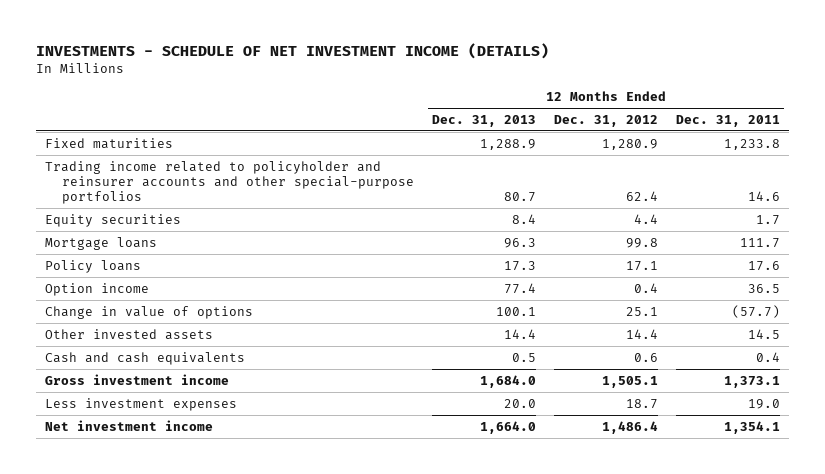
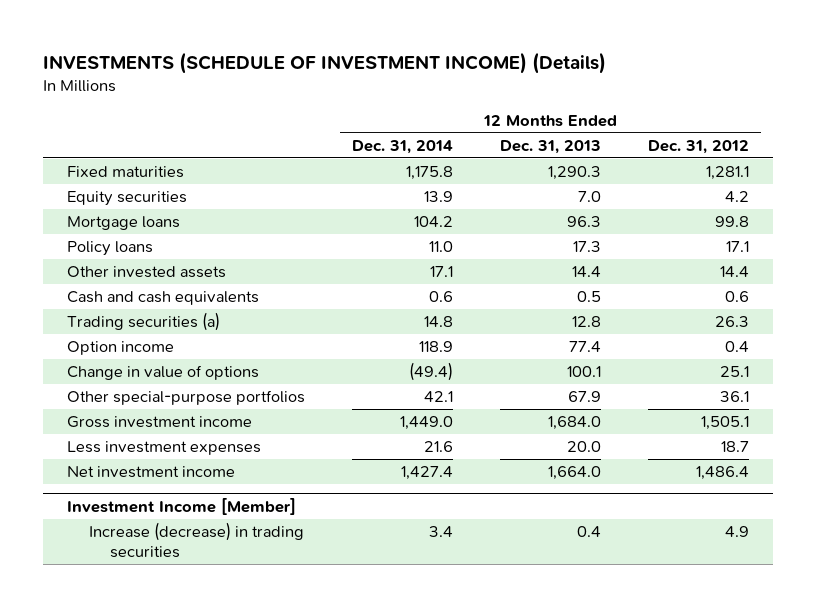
- INVESTMENTS - SCHEDULE OF NET INVESTMENT INCOME (DETAILS)
+ INVESTMENTS (SCHEDULE OF INVESTMENT INCOME) (Details)
- | 12 Months Ended Dec. 31, 2013 | 12 Months Ended Dec. 31, 2012 | 12 Months Ended Dec. 31, 2011
+ | 12 Months Ended Dec. 31, 2014 | 12 Months Ended Dec. 31, 2013 | 12 Months Ended Dec. 31, 2012
- Fixed maturities | 1,288.9 | 1,280.9 | 1,233.8
- Trading income related to policyholder and reinsurer accounts and other special-purpose portfolios | 80.7 | 62.4 | 14.6
- Equity securities | 8.4 | 4.4 | 1.7
+ Fixed maturities | 1,175.8 | 1,290.3 | 1,281.1
+ Equity securities | 13.9 | 7.0 | 4.2
+ Trading securities (a) | 14.8 | 12.8 | 26.3
moved down: Option income | 118.9 | 77.4 | 0.4
moved down: Change in value of options | (49.4) | 100.1 | 25.1
+ Other special-purpose portfolios | 42.1 | 67.9 | 36.1
+ Investment Income [Member]
+ Increase (decrease) in trading securities | 3.4 | 0.4 | 4.9

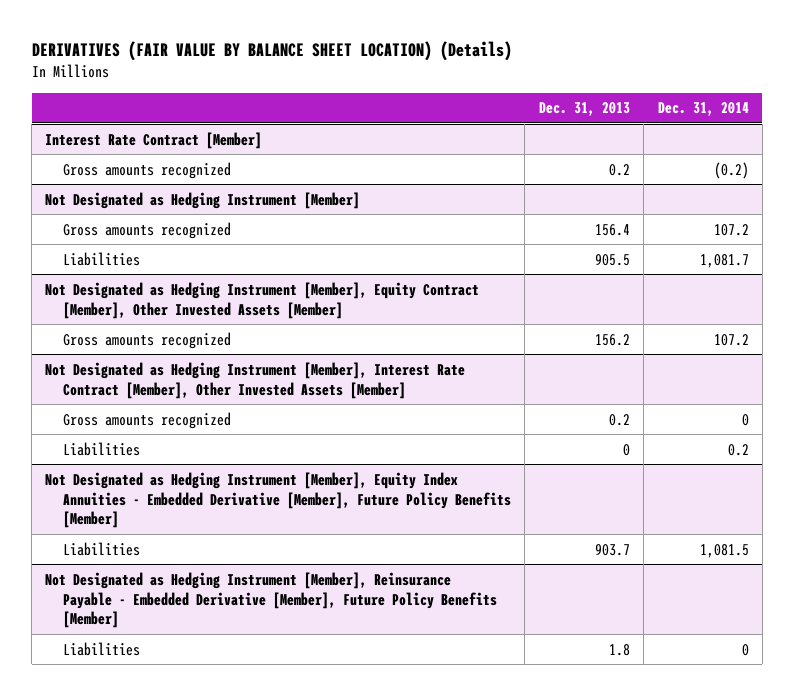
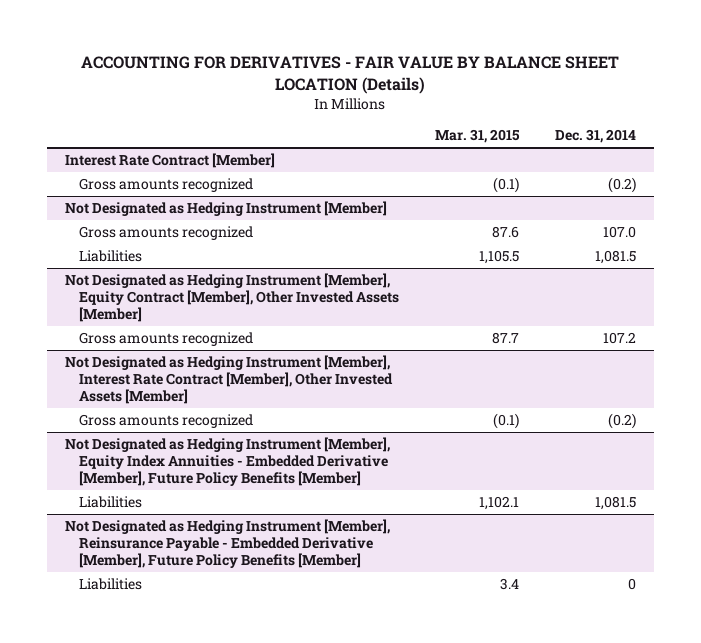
- DERIVATIVES (FAIR VALUE BY BALANCE SHEET LOCATION) (Details)
+ ACCOUNTING FOR DERIVATIVES - FAIR VALUE BY BALANCE SHEET LOCATION (Details)
- | Dec. 31, 2013 | Dec. 31, 2014
+ | Mar. 31, 2015 | Dec. 31, 2014
@ Not Designated as Hedging Instrument [Member]
- Gross amounts recognized | 156.4 | 107.2
- Liabilities | 905.5 | 1,081.7
+ Gross amounts recognized | 87.6 | 107.0
+ Liabilities | 1,105.5 | 1,081.5
@ Not Designated as Hedging Instrument [Member], Interest Rate Contract [Member], Other Invested Assets [Member]
- Gross amounts recognized | 0.2 | 0
- Liabilities | 0 | 0.2
+ Gross amounts recognized | (0.1) | (0.2)

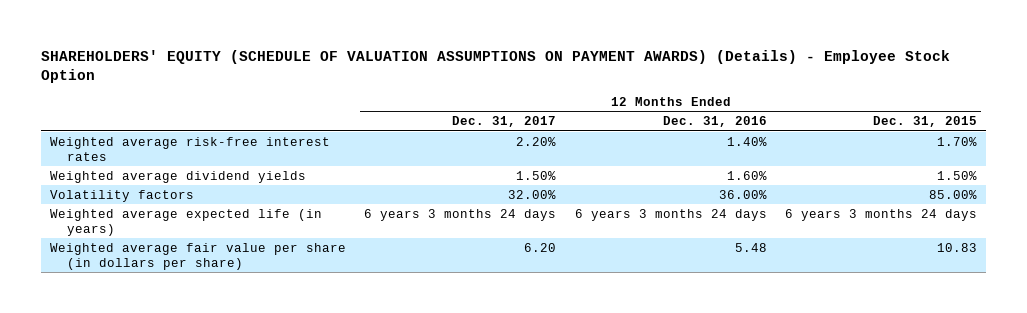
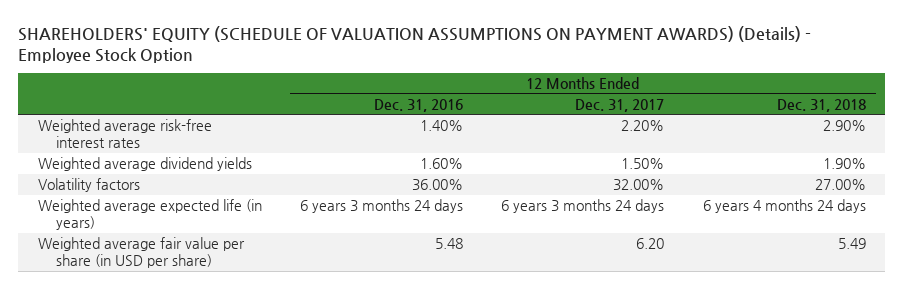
- | 12 Months Ended Dec. 31, 2017 | 12 Months Ended Dec. 31, 2016 | 12 Months Ended Dec. 31, 2015
+ | 12 Months Ended Dec. 31, 2016 | 12 Months Ended Dec. 31, 2017 | 12 Months Ended Dec. 31, 2018
- Weighted average fair value per share (in dollars per share) | 6.20 | 5.48 | 10.83
+ Weighted average fair value per share (in USD per share) | 5.48 | 6.20 | 5.49

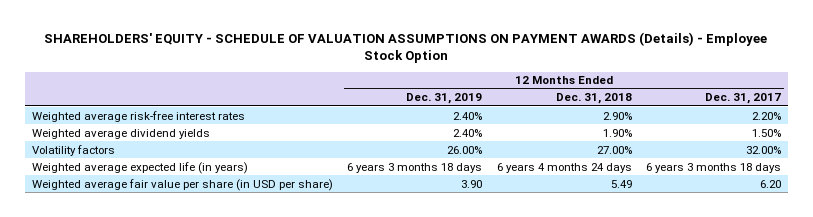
- SHAREHOLDERS' EQUITY (SCHEDULE OF VALUATION ASSUMPTIONS ON PAYMENT AWARDS) (Details) - Employee Stock Option
+ SHAREHOLDERS' EQUITY - SCHEDULE OF VALUATION ASSUMPTIONS ON PAYMENT AWARDS (Details) - Employee Stock Option
- | 12 Months Ended Dec. 31, 2016 | 12 Months Ended Dec. 31, 2017 | 12 Months Ended Dec. 31, 2018
+ | 12 Months Ended Dec. 31, 2019 | 12 Months Ended Dec. 31, 2018 | 12 Months Ended Dec. 31, 2017
- Weighted average expected life (in years) | 6 years 3 months 24 days | 6 years 3 months 24 days | 6 years 4 months 24 days
+ Weighted average expected life (in years) | 6 years 3 months 18 days | 6 years 4 months 24 days | 6 years 3 months 18 days

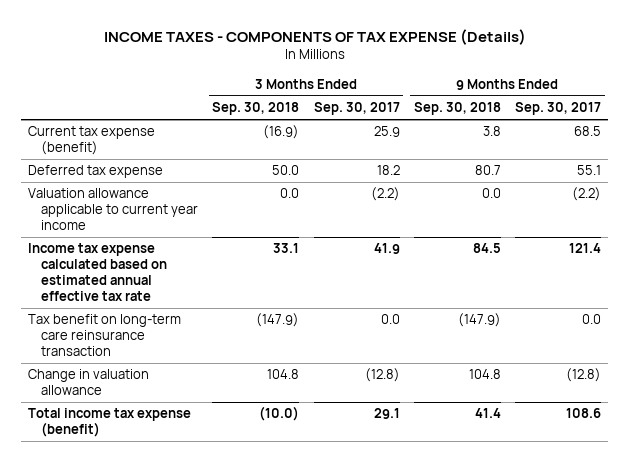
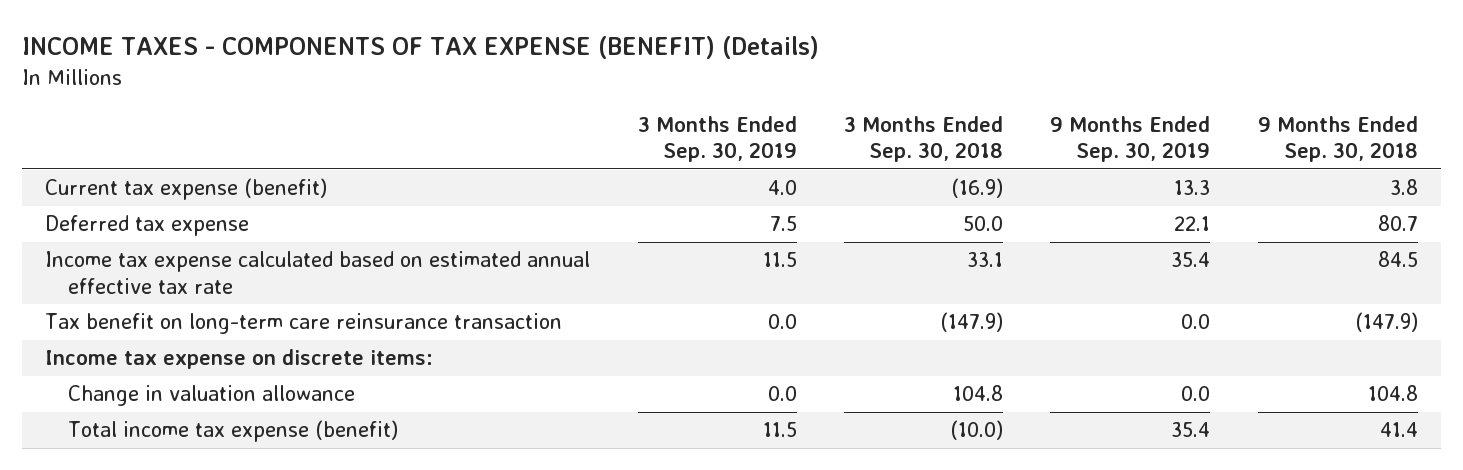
- INCOME TAXES - COMPONENTS OF TAX EXPENSE (Details)
+ INCOME TAXES - COMPONENTS OF TAX EXPENSE (BENEFIT) (Details)
- | 3 Months Ended Sep. 30, 2018 | 3 Months Ended Sep. 30, 2017 | 9 Months Ended Sep. 30, 2018 | 9 Months Ended Sep. 30, 2017
+ | 3 Months Ended Sep. 30, 2019 | 3 Months Ended Sep. 30, 2018 | 9 Months Ended Sep. 30, 2019 | 9 Months Ended Sep. 30, 2018
- Valuation allowance applicable to current year income | 0.0 | (2.2) | 0.0 | (2.2)
+ Income tax expense on discrete items:

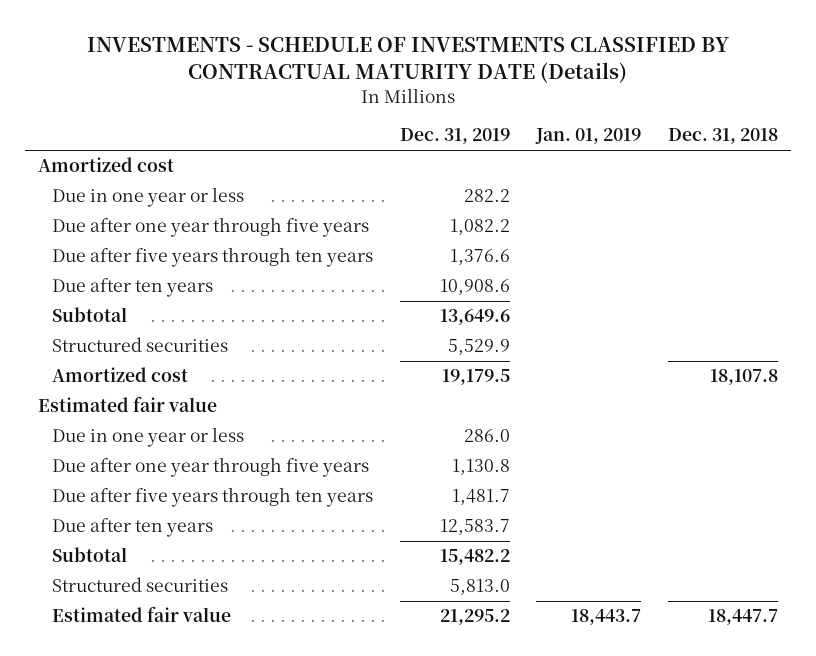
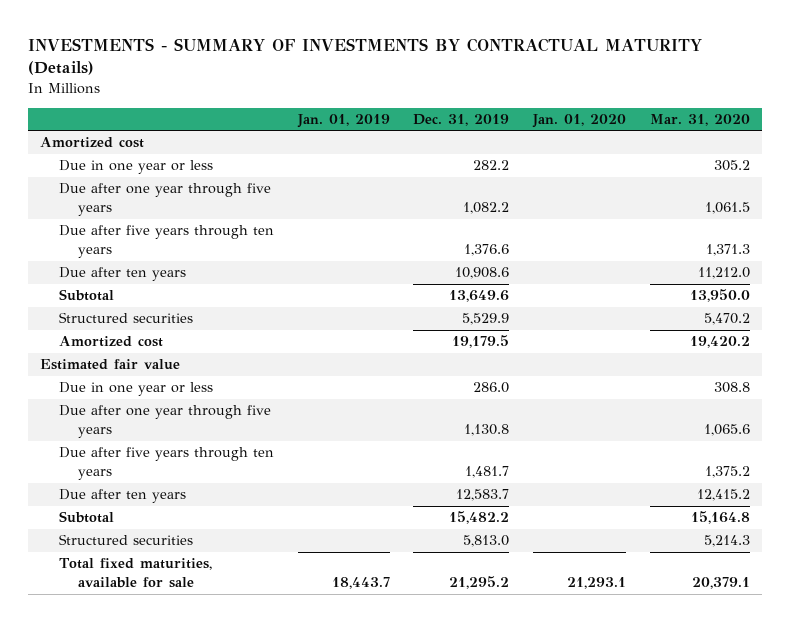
- INVESTMENTS - SCHEDULE OF INVESTMENTS CLASSIFIED BY CONTRACTUAL MATURITY DATE (Details)
+ INVESTMENTS - SUMMARY OF INVESTMENTS BY CONTRACTUAL MATURITY (Details)
- | Dec. 31, 2019 | Jan. 01, 2019 | Dec. 31, 2018
+ | Jan. 01, 2019 | Dec. 31, 2019 | Jan. 01, 2020 | Mar. 31, 2020
- Estimated fair value | 21,295.2 | 18,443.7 | 18,447.7
+ Total fixed maturities, available for sale | 18,443.7 | 21,295.2 | 21,293.1 | 20,379.1

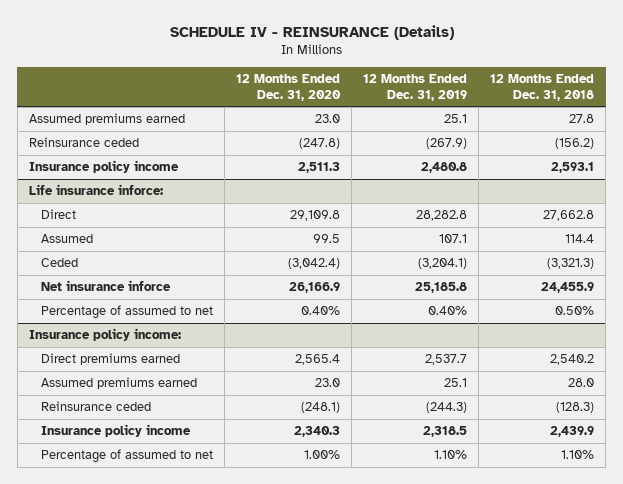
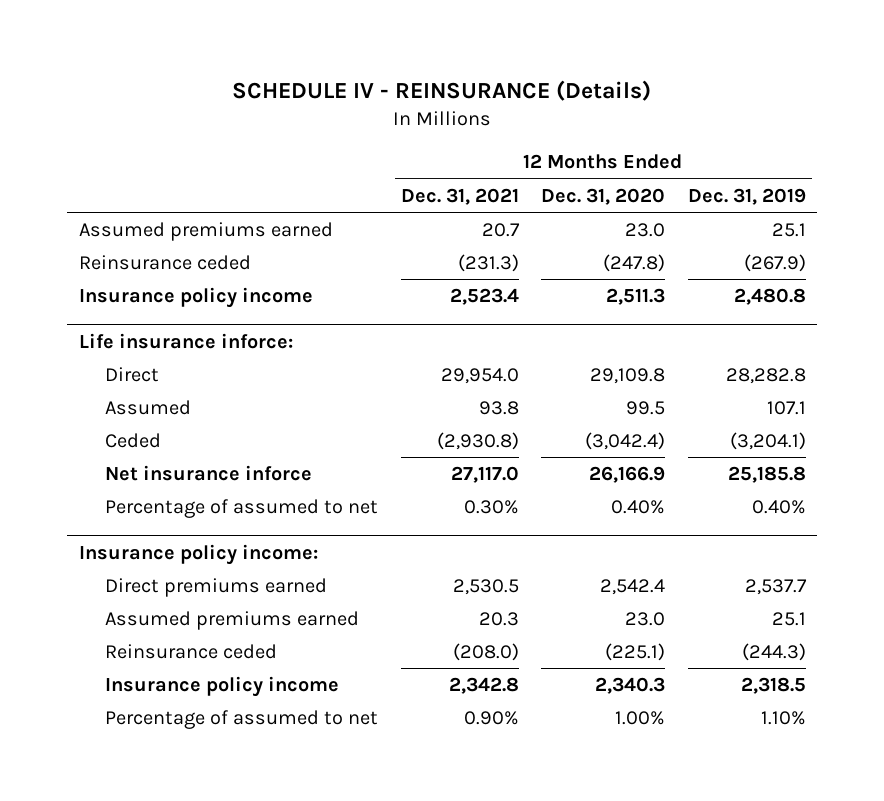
- | 12 Months Ended Dec. 31, 2020 | 12 Months Ended Dec. 31, 2019 | 12 Months Ended Dec. 31, 2018
+ | 12 Months Ended Dec. 31, 2021 | 12 Months Ended Dec. 31, 2020 | 12 Months Ended Dec. 31, 2019
@ Insurance policy income:
- Direct premiums earned | 2,565.4 | 2,537.7 | 2,540.2
+ Direct premiums earned | 2,530.5 | 2,542.4 | 2,537.7
- Reinsurance ceded | (248.1) | (244.3) | (128.3)
+ Reinsurance ceded | (208.0) | (225.1) | (244.3)

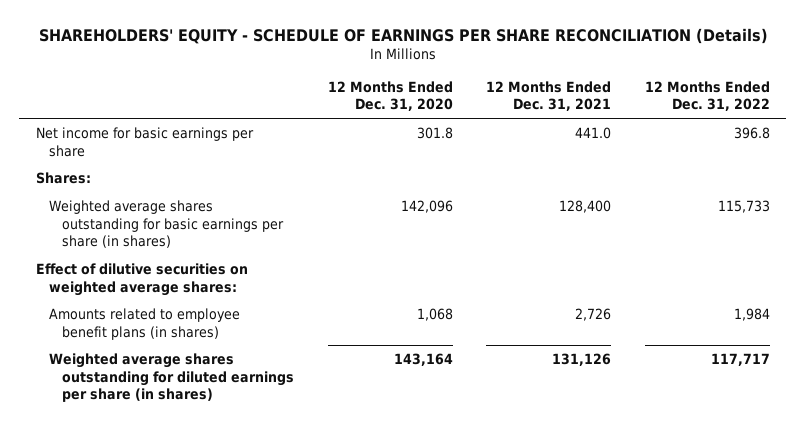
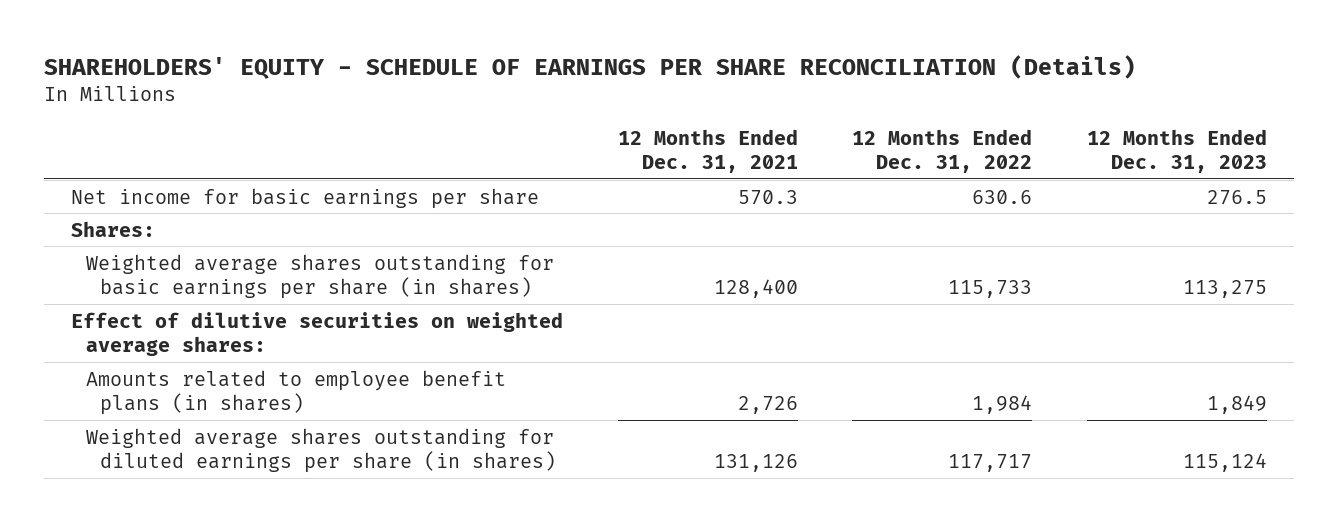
- | 12 Months Ended Dec. 31, 2020 | 12 Months Ended Dec. 31, 2021 | 12 Months Ended Dec. 31, 2022
+ | 12 Months Ended Dec. 31, 2021 | 12 Months Ended Dec. 31, 2022 | 12 Months Ended Dec. 31, 2023
- Net income for basic earnings per share | 301.8 | 441.0 | 396.8
+ Net income for basic earnings per share | 570.3 | 630.6 | 276.5

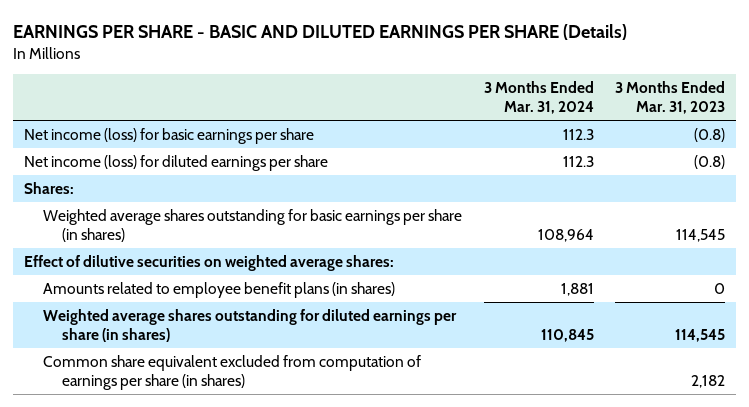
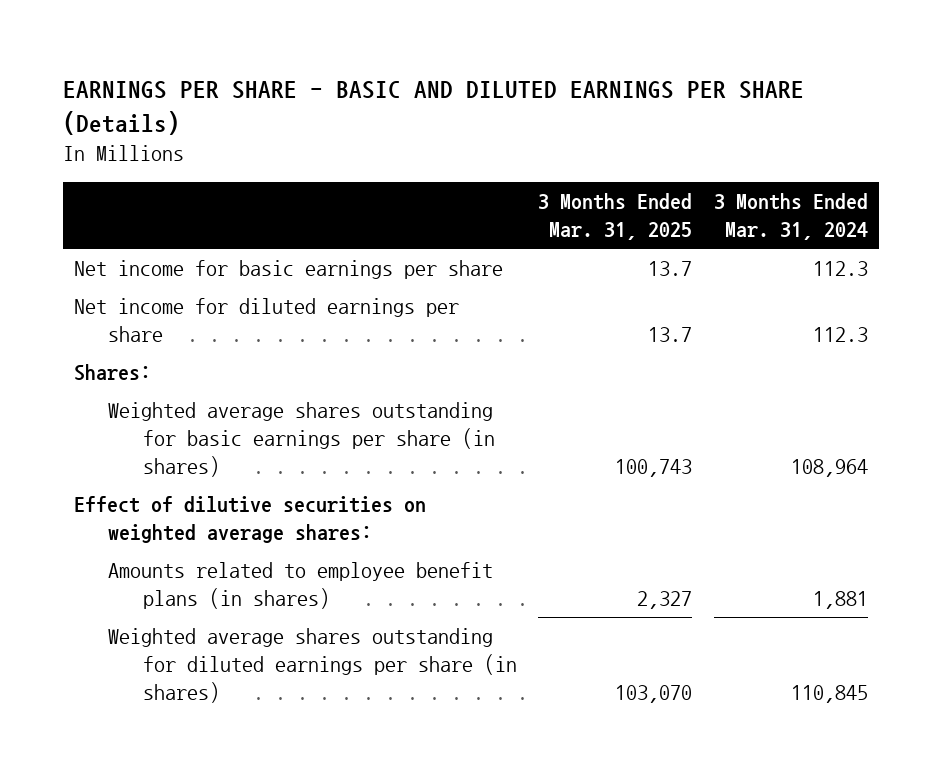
- | 3 Months Ended Mar. 31, 2024 | 3 Months Ended Mar. 31, 2023
+ | 3 Months Ended Mar. 31, 2025 | 3 Months Ended Mar. 31, 2024
- Net income (loss) for basic earnings per share | 112.3 | (0.8)
- Net income (loss) for diluted earnings per share | 112.3 | (0.8)
+ Net income for basic earnings per share | 13.7 | 112.3
+ Net income for diluted earnings per share | 13.7 | 112.3
- Common share equivalent excluded from computation of earnings per share (in shares) | | 2,182

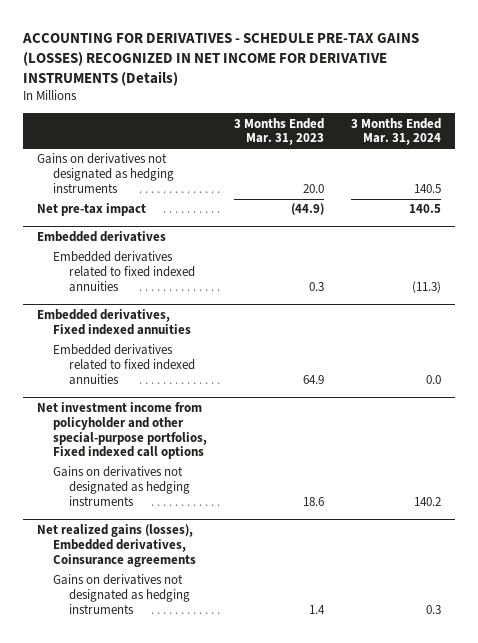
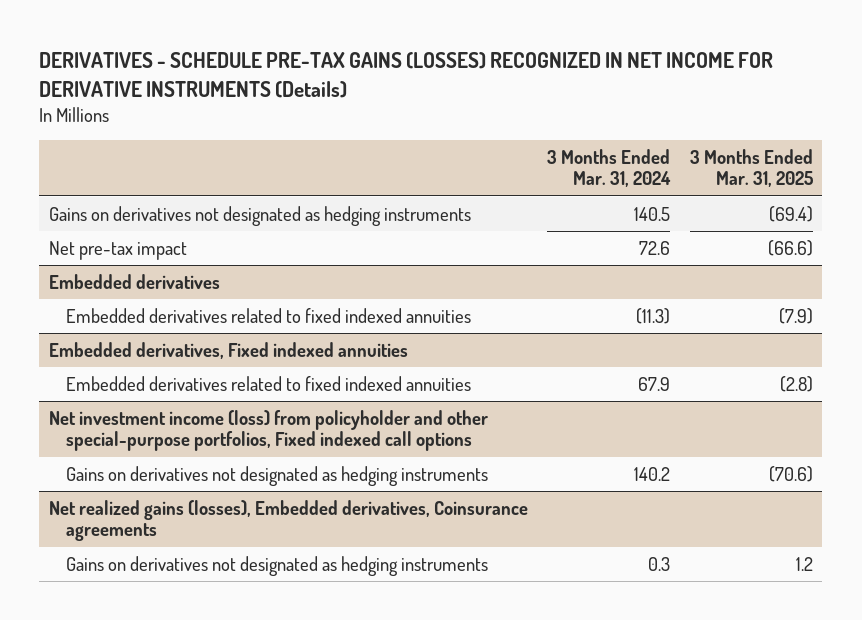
- ACCOUNTING FOR DERIVATIVES - SCHEDULE PRE-TAX GAINS (LOSSES) RECOGNIZED IN NET INCOME FOR DERIVATIVE INSTRUMENTS (Details)
+ DERIVATIVES - SCHEDULE PRE-TAX GAINS (LOSSES) RECOGNIZED IN NET INCOME FOR DERIVATIVE INSTRUMENTS (Details)
- | 3 Months Ended Mar. 31, 2023 | 3 Months Ended Mar. 31, 2024
+ | 3 Months Ended Mar. 31, 2024 | 3 Months Ended Mar. 31, 2025
- Net pre-tax impact | (44.9) | 140.5
+ Net pre-tax impact | 72.6 | (66.6)
@ Embedded derivatives, Fixed indexed annuities
- Embedded derivatives related to fixed indexed annuities | 64.9 | 0.0
- Net investment income from policyholder and other special-purpose portfolios, Fixed indexed call options
@ Embedded derivatives, Fixed indexed annuities
+ Embedded derivatives related to fixed indexed annuities | 67.9 | (2.8)
+ Net investment income (loss) from policyholder and other special-purpose portfolios, Fixed indexed call options

